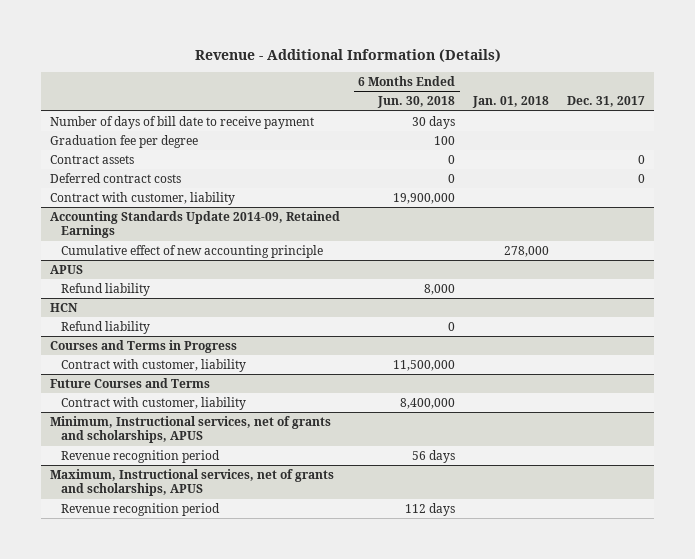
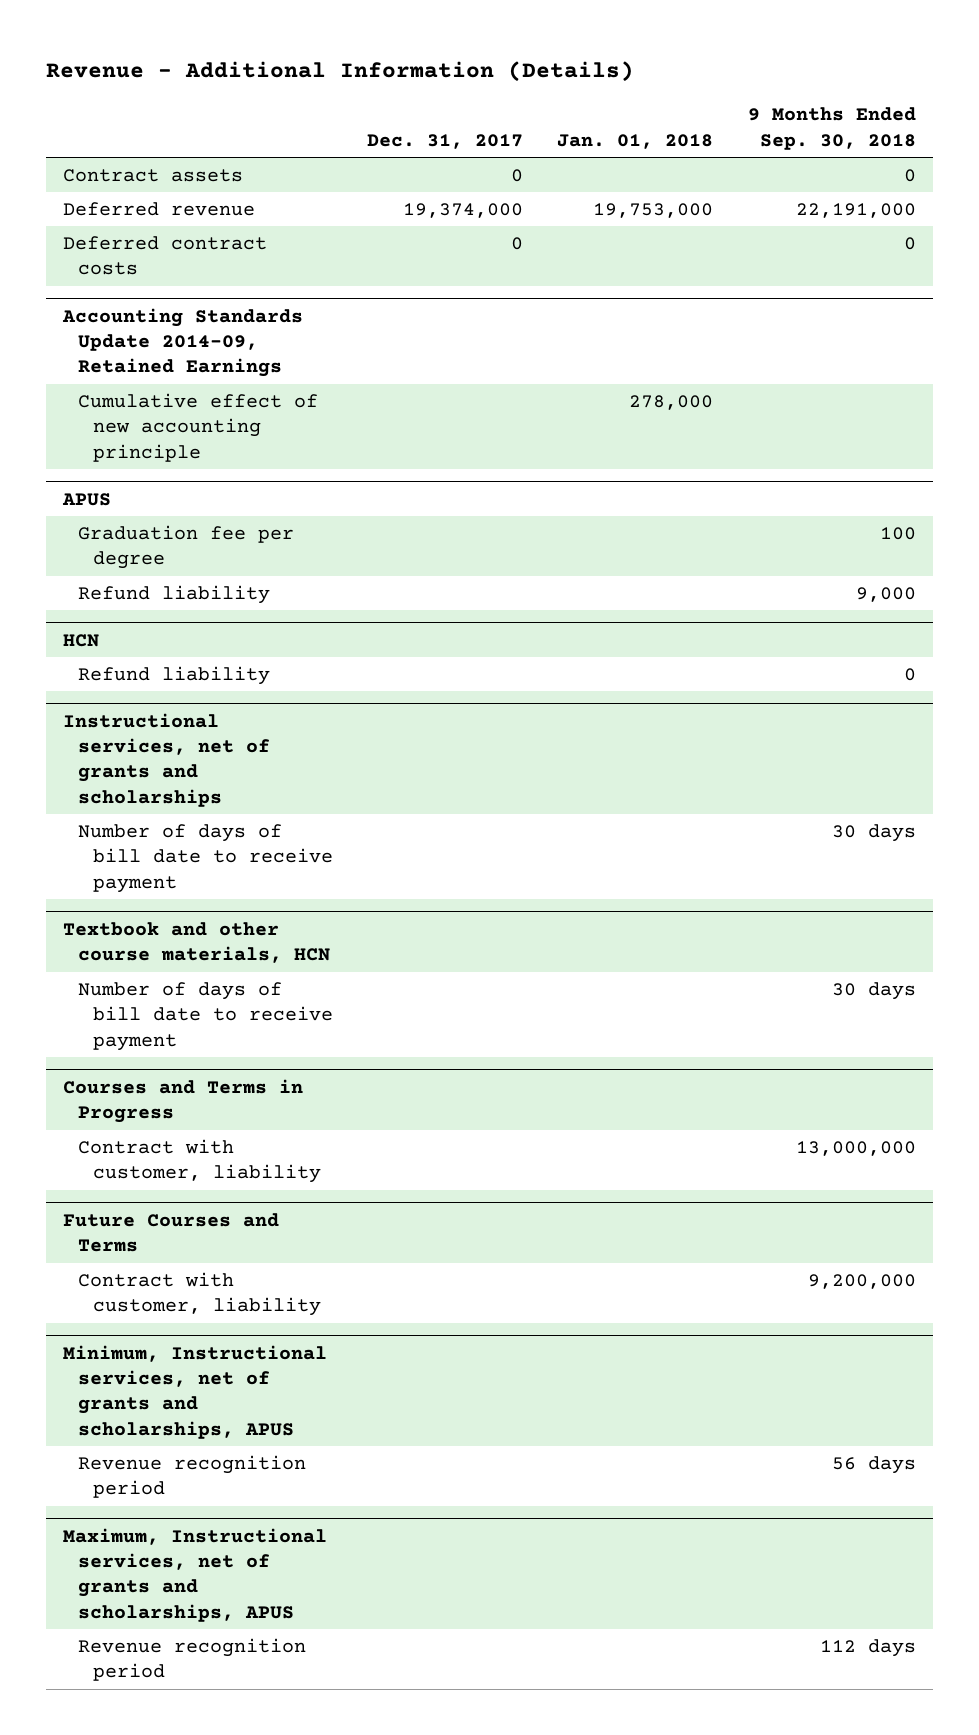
- | 6 Months Ended Jun. 30, 2018 | Jan. 01, 2018 | Dec. 31, 2017
+ | Dec. 31, 2017 | Jan. 01, 2018 | 9 Months Ended Sep. 30, 2018
- Number of days of bill date to receive payment | 30 days | |
- Graduation fee per degree | 100 | |
+ Deferred revenue | 19,374,000 | 19,753,000 | 22,191,000
- Contract with customer, liability | 19,900,000 | |
@ APUS
+ Graduation fee per degree | | | 100
+ Instructional services, net of grants and scholarships
+ Number of days of bill date to receive payment | | | 30 days
+ Textbook and other course materials, HCN
+ Number of days of bill date to receive payment | | | 30 days

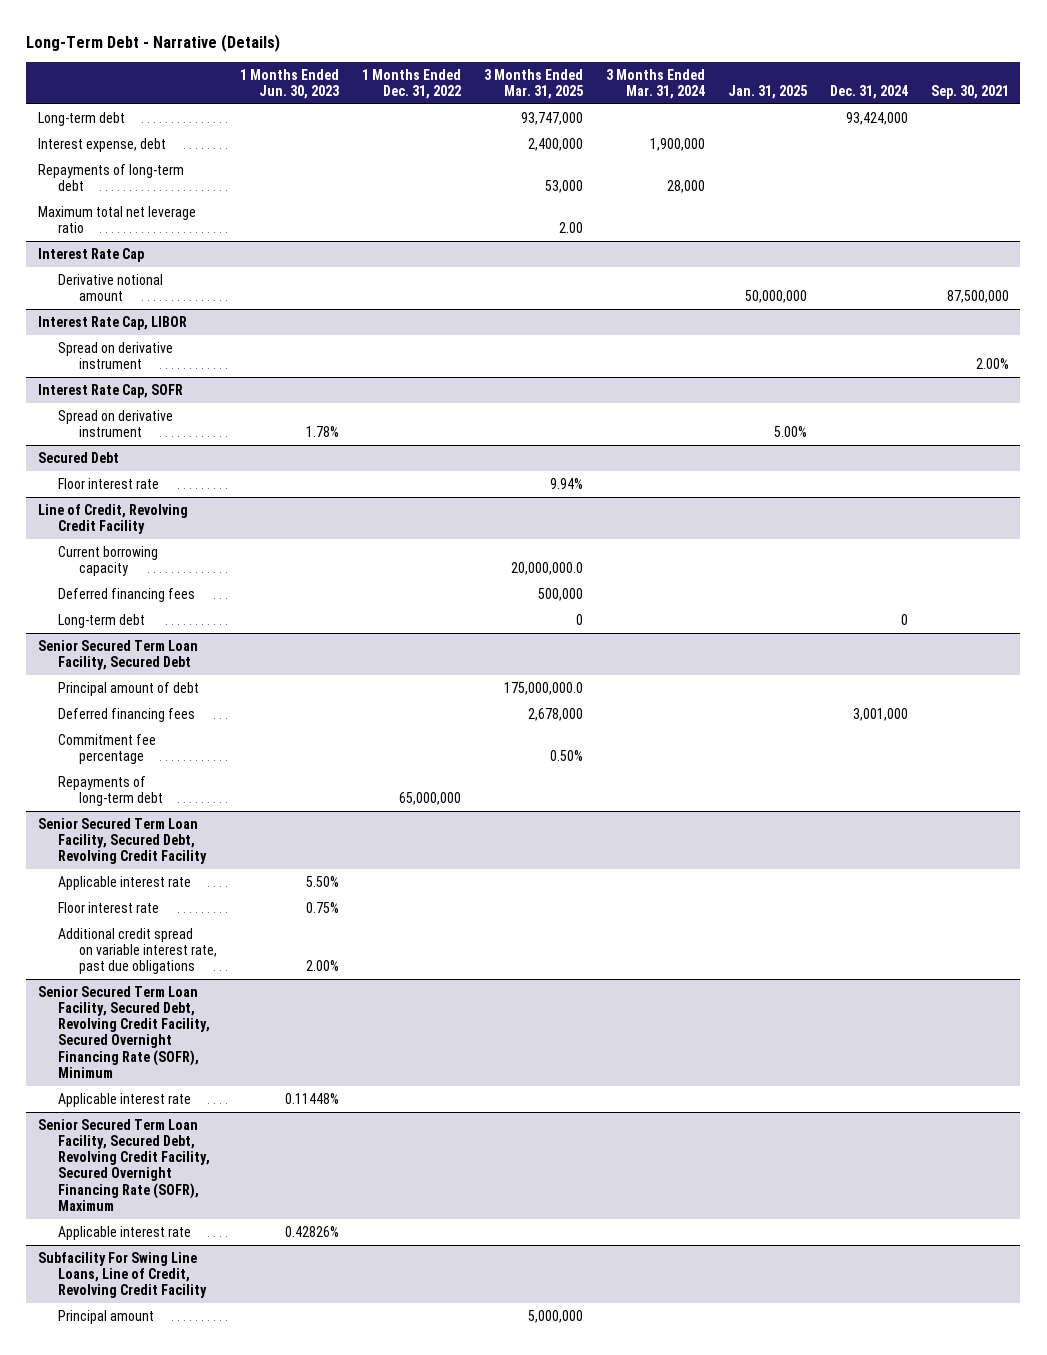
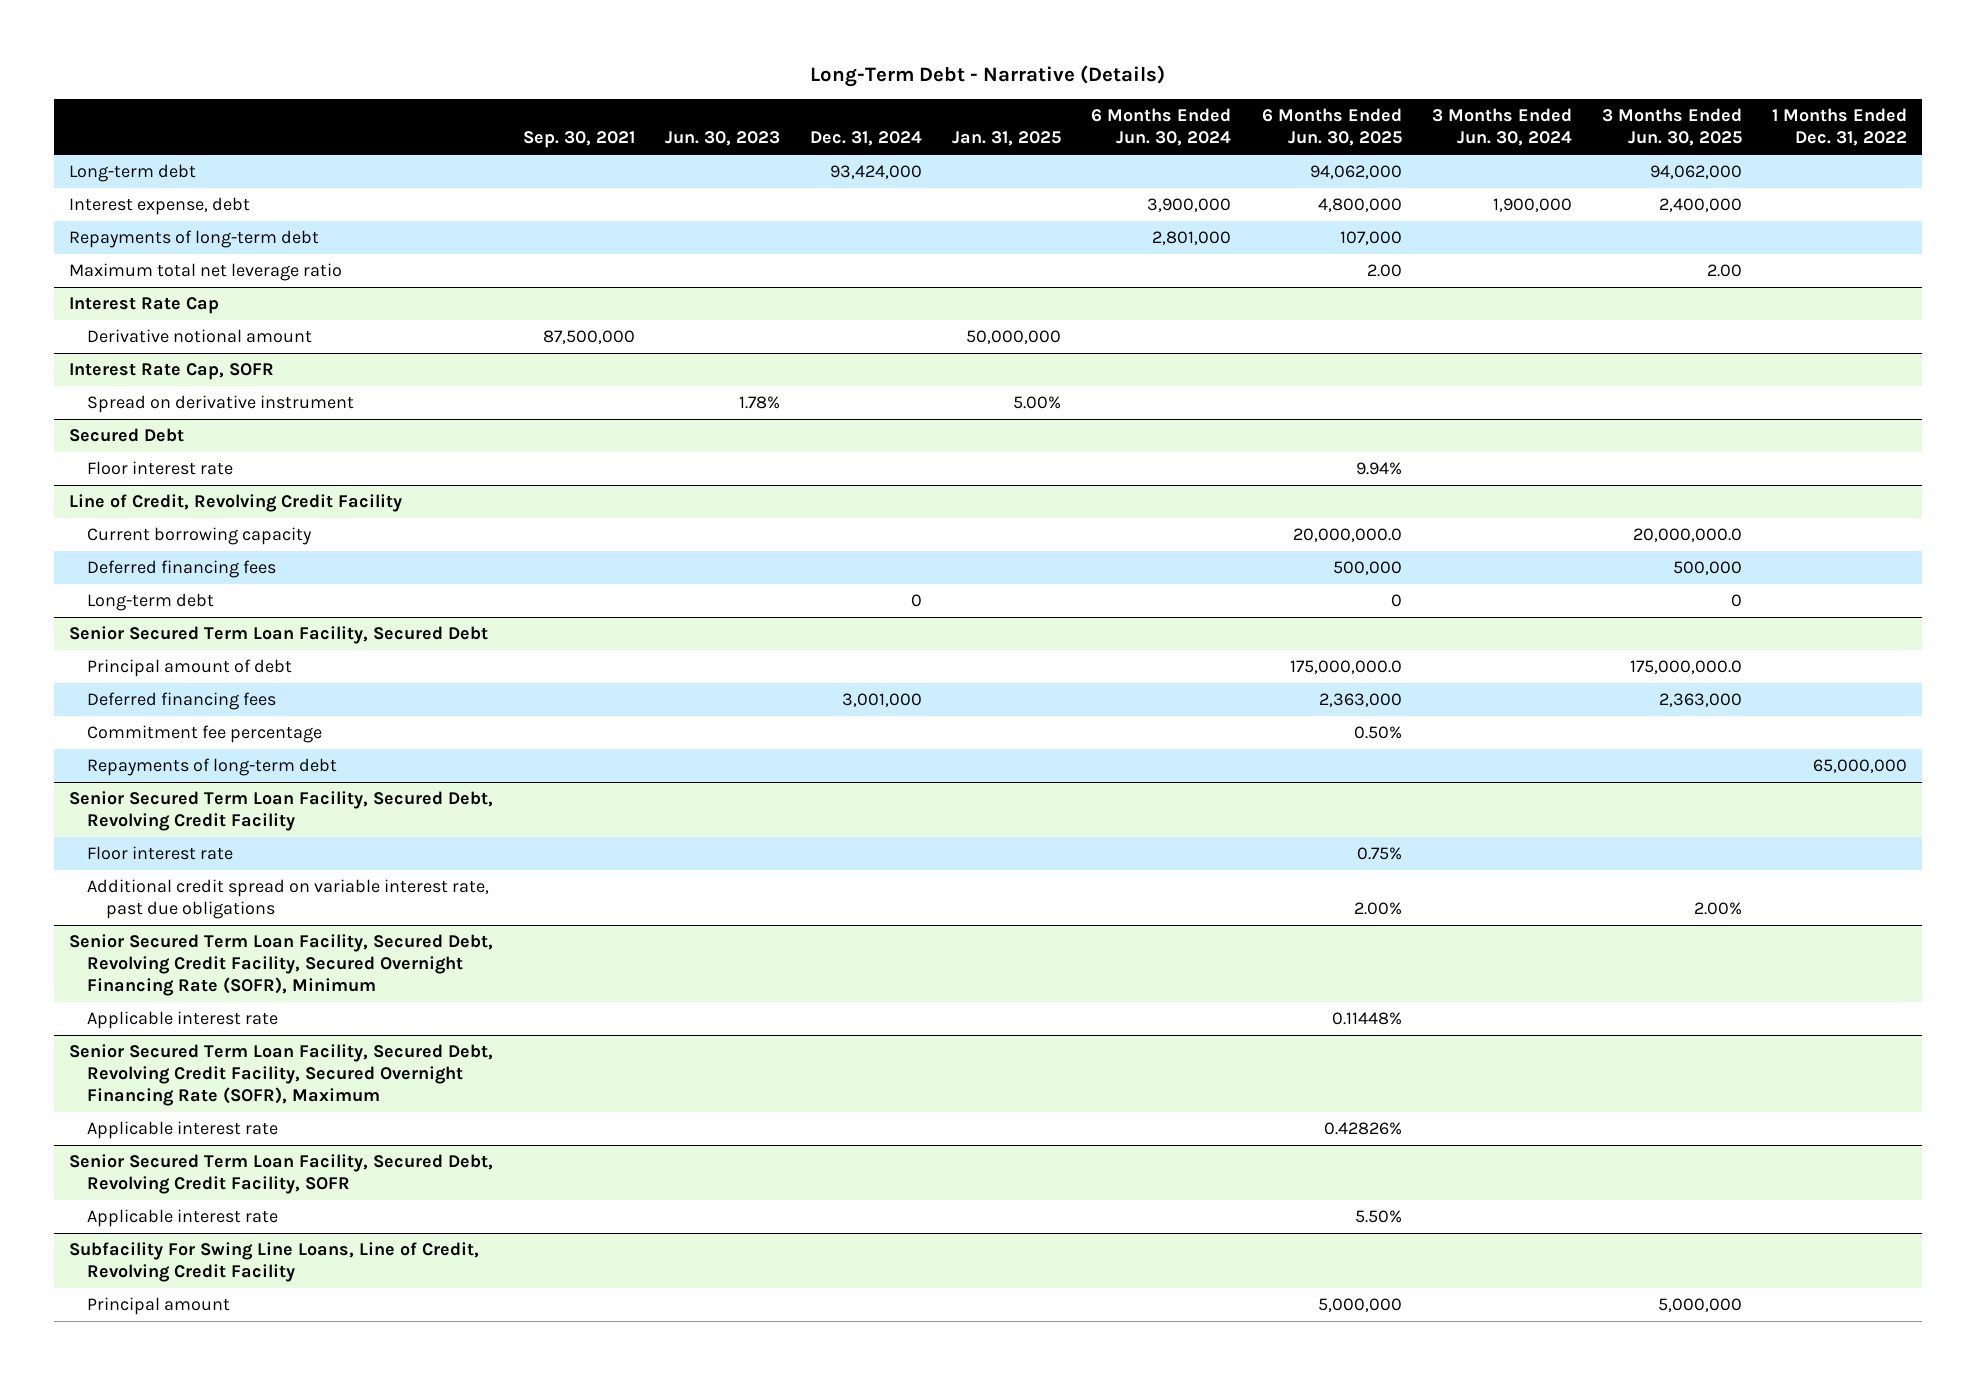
- | 1 Months Ended Jun. 30, 2023 | 1 Months Ended Dec. 31, 2022 | 3 Months Ended Mar. 31, 2025 | 3 Months Ended Mar. 31, 2024 | Jan. 31, 2025 | Dec. 31, 2024 | Sep. 30, 2021
+ | Sep. 30, 2021 | Jun. 30, 2023 | Dec. 31, 2024 | Jan. 31, 2025 | 6 Months Ended Jun. 30, 2024 | 6 Months Ended Jun. 30, 2025 | 3 Months Ended Jun. 30, 2024 | 3 Months Ended Jun. 30, 2025 | 1 Months Ended Dec. 31, 2022
- Interest Rate Cap, LIBOR
- Spread on derivative instrument | | | | | | | 2.00%
@ Senior Secured Term Loan Facility, Secured Debt, Revolving Credit Facility
- Applicable interest rate | 5.50% | | | | | |
+ Senior Secured Term Loan Facility, Secured Debt, Revolving Credit Facility, SOFR
+ Applicable interest rate | | | | | | 5.50% | | |

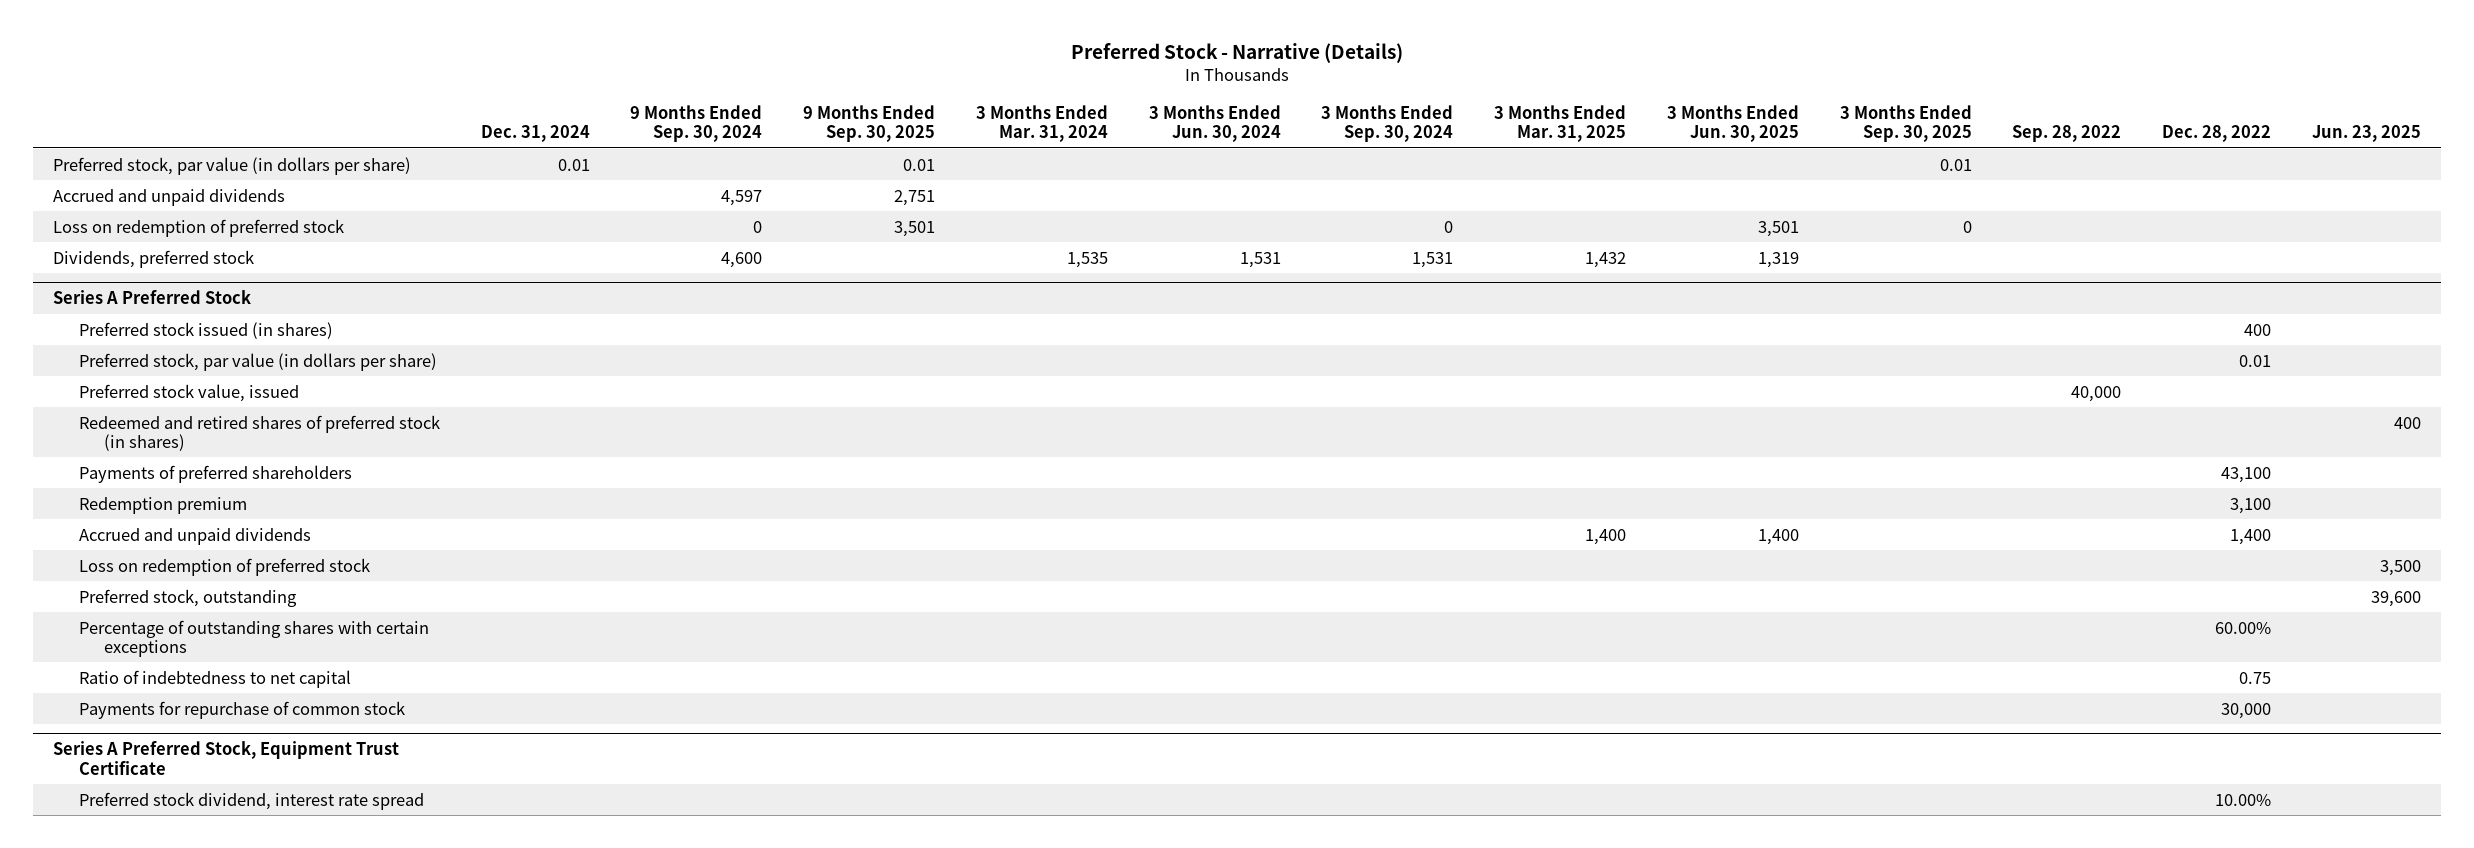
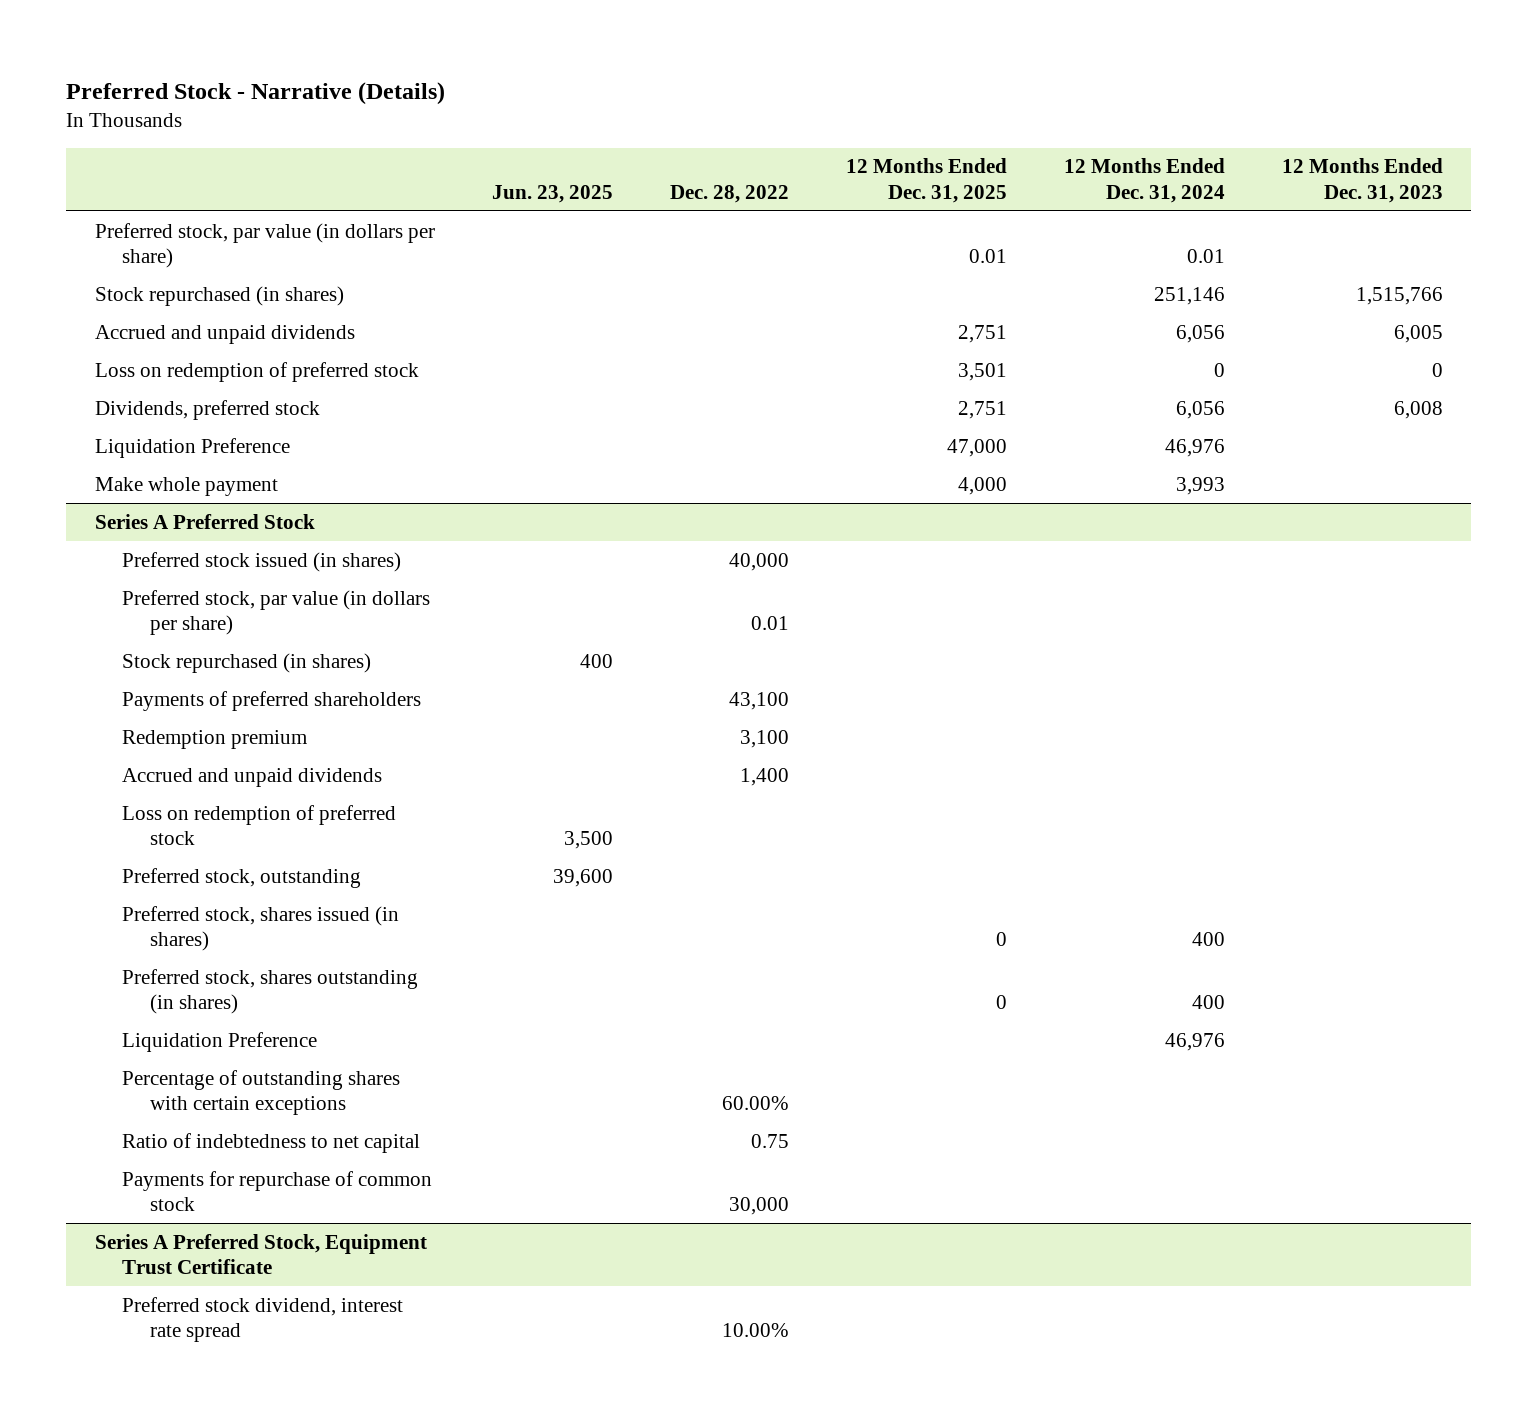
- | Dec. 31, 2024 | 9 Months Ended Sep. 30, 2024 | 9 Months Ended Sep. 30, 2025 | 3 Months Ended Mar. 31, 2024 | 3 Months Ended Jun. 30, 2024 | 3 Months Ended Sep. 30, 2024 | 3 Months Ended Mar. 31, 2025 | 3 Months Ended Jun. 30, 2025 | 3 Months Ended Sep. 30, 2025 | Sep. 28, 2022 | Dec. 28, 2022 | Jun. 23, 2025
+ | Jun. 23, 2025 | Dec. 28, 2022 | 12 Months Ended Dec. 31, 2025 | 12 Months Ended Dec. 31, 2024 | 12 Months Ended Dec. 31, 2023
+ Stock repurchased (in shares) | | | | 251,146 | 1,515,766
+ Liquidation Preference | | | 47,000 | 46,976 |
+ Make whole payment | | | 4,000 | 3,993 |
@ Series A Preferred Stock
- Preferred stock issued (in shares) | | | | | | | | | | | 400 |
+ Preferred stock issued (in shares) | | 40,000 | | |
- Preferred stock value, issued | | | | | | | | | | 40,000 | |
- Redeemed and retired shares of preferred stock (in shares) | | | | | | | | | | | | 400
+ Stock repurchased (in shares) | 400 | | | |
+ Preferred stock, shares issued (in shares) | | | 0 | 400 |
+ Preferred stock, shares outstanding (in shares) | | | 0 | 400 |
+ Liquidation Preference | | | | 46,976 |

